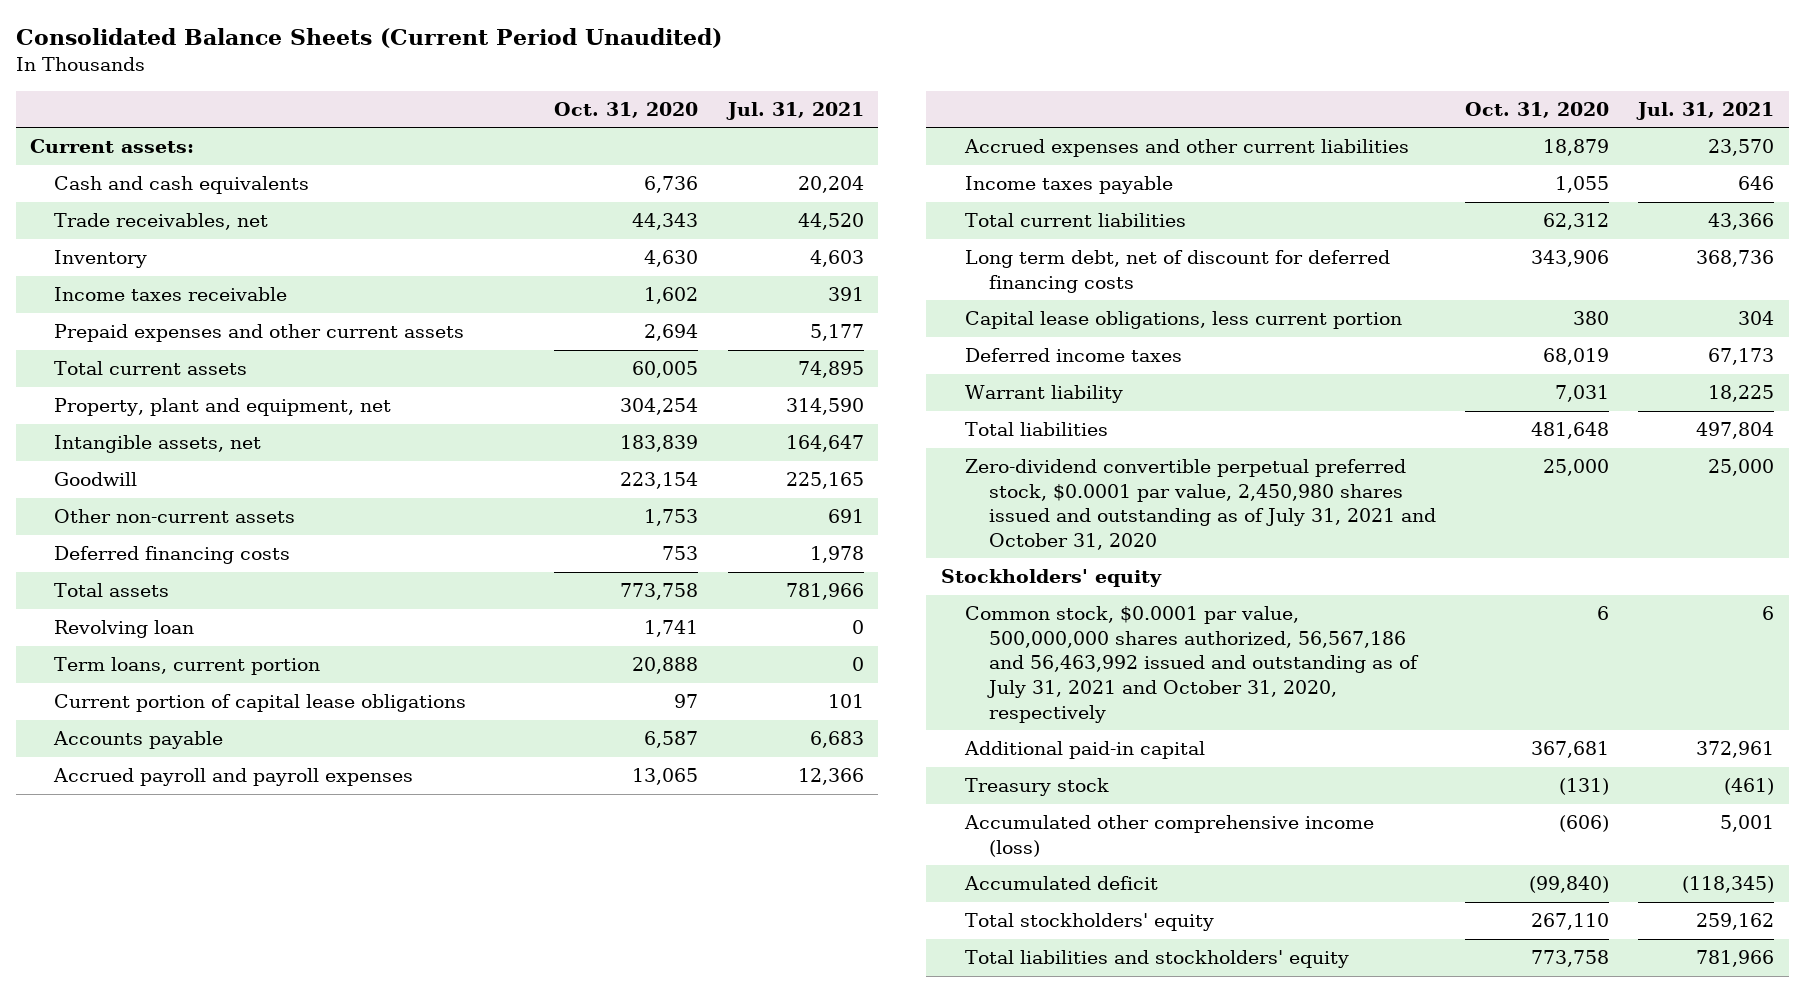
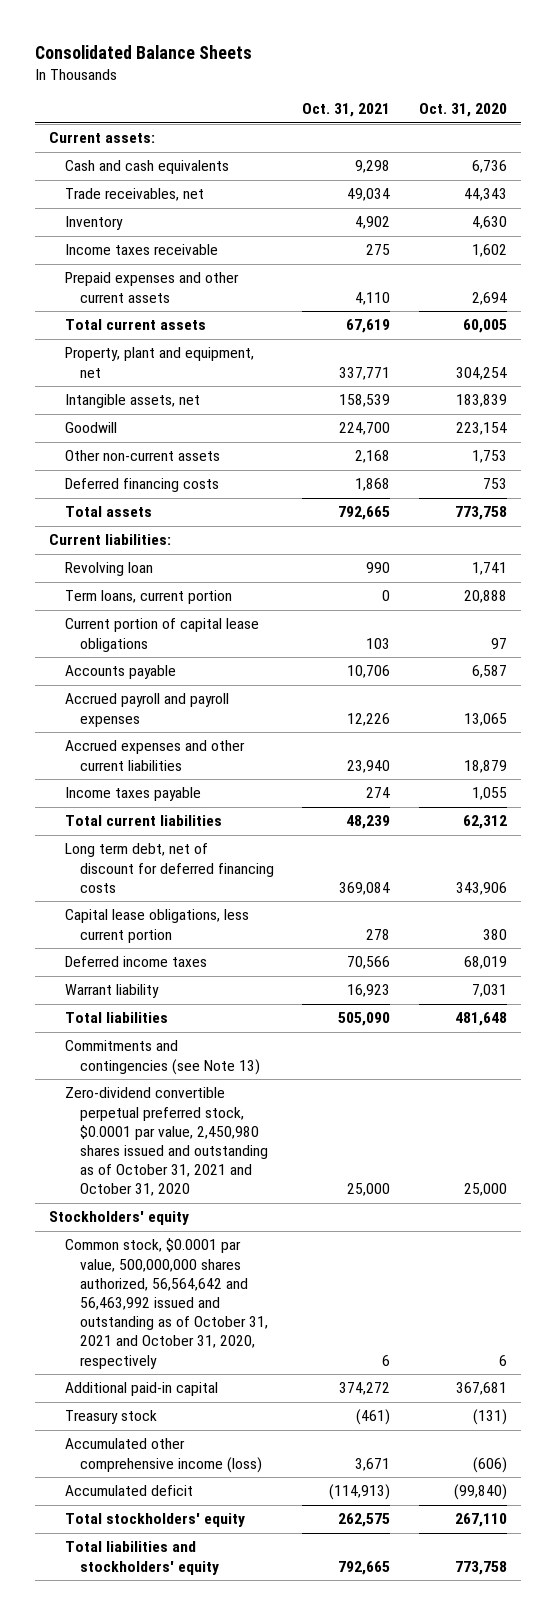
- Consolidated Balance Sheets (Current Period Unaudited)
+ Consolidated Balance Sheets
- | Oct. 31, 2020 | Jul. 31, 2021
+ | Oct. 31, 2021 | Oct. 31, 2020
+ Current liabilities:
- Zero-dividend convertible perpetual preferred stock, $0.0001 par value, 2,450,980 shares issued and outstanding as of July 31, 2021 and October 31, 2020 | 25,000 | 25,000
+ Commitments and contingencies (see Note 13)
+ Zero-dividend convertible perpetual preferred stock, $0.0001 par value, 2,450,980 shares issued and outstanding as of October 31, 2021 and October 31, 2020 | 25,000 | 25,000
- Common stock, $0.0001 par value, 500,000,000 shares authorized, 56,567,186 and 56,463,992 issued and outstanding as of July 31, 2021 and October 31, 2020, respectively | 6 | 6
+ Common stock, $0.0001 par value, 500,000,000 shares authorized, 56,564,642 and 56,463,992 issued and outstanding as of October 31, 2021 and October 31, 2020, respectively | 6 | 6

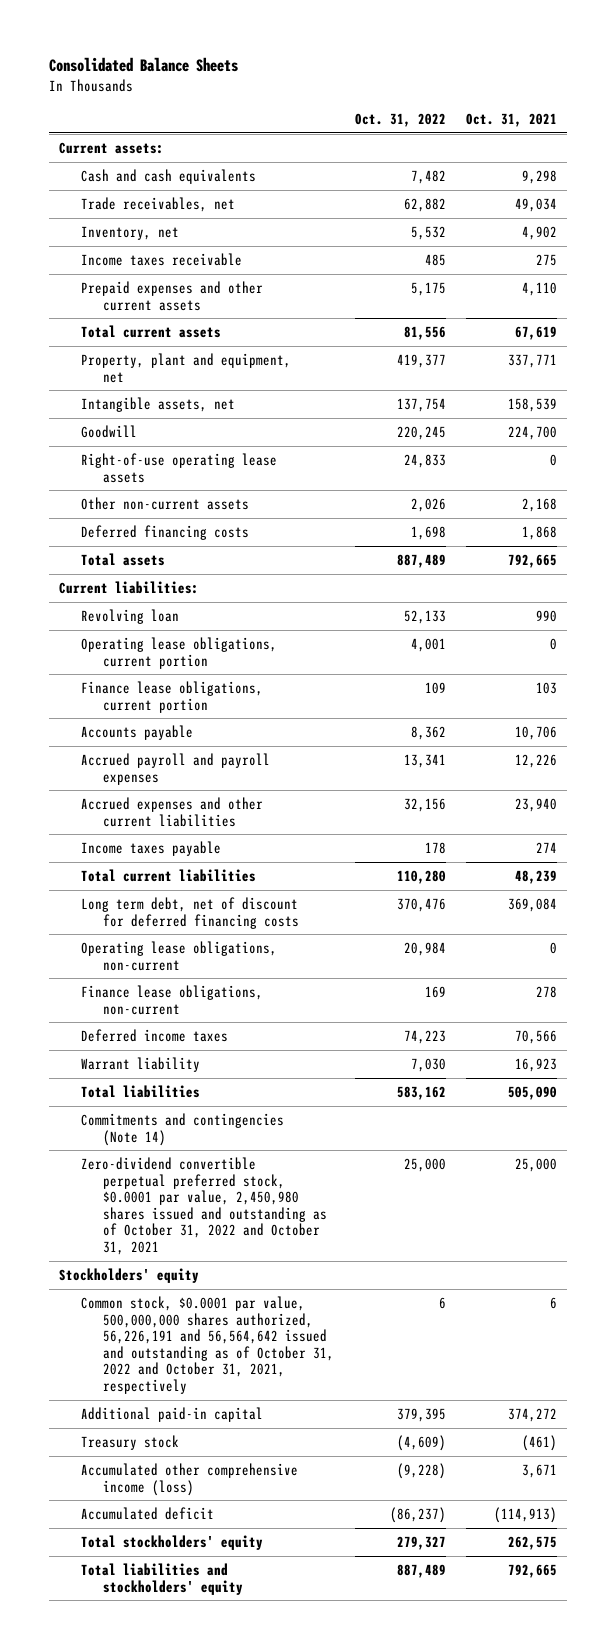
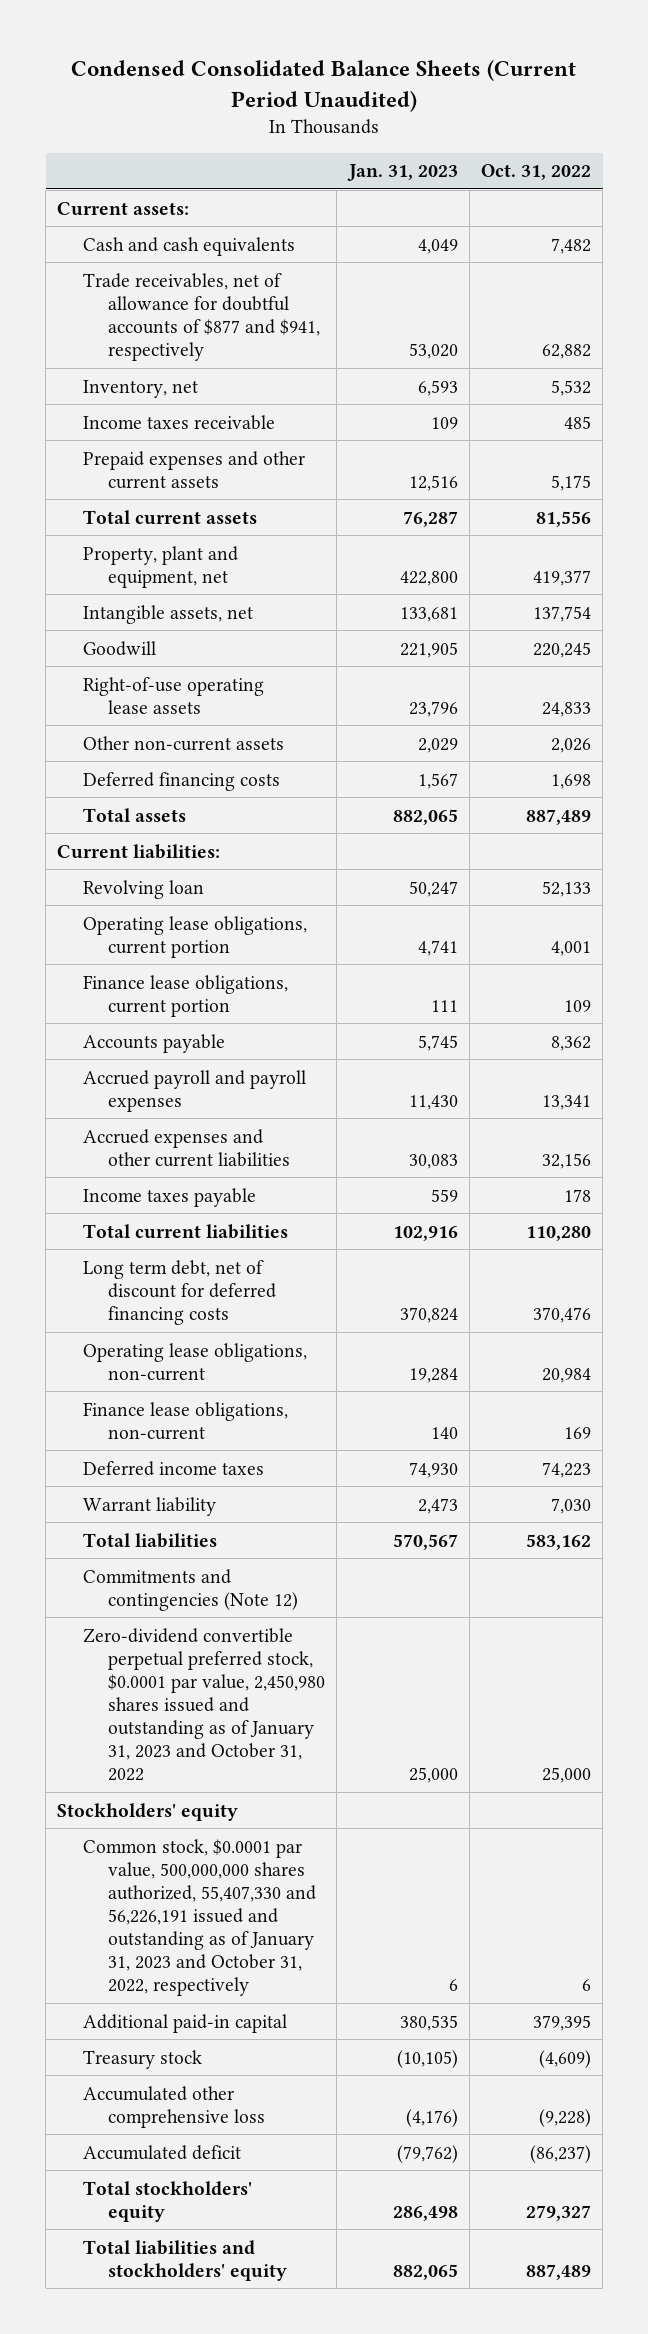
- Consolidated Balance Sheets
+ Condensed Consolidated Balance Sheets (Current Period Unaudited)
- | Oct. 31, 2022 | Oct. 31, 2021
+ | Jan. 31, 2023 | Oct. 31, 2022
- Trade receivables, net | 62,882 | 49,034
+ Trade receivables, net of allowance for doubtful accounts of $877 and $941, respectively | 53,020 | 62,882
- Commitments and contingencies (Note 14)
- Zero-dividend convertible perpetual preferred stock, $0.0001 par value, 2,450,980 shares issued and outstanding as of October 31, 2022 and October 31, 2021 | 25,000 | 25,000
+ Commitments and contingencies (Note 12)
+ Zero-dividend convertible perpetual preferred stock, $0.0001 par value, 2,450,980 shares issued and outstanding as of January 31, 2023 and October 31, 2022 | 25,000 | 25,000
- Common stock, $0.0001 par value, 500,000,000 shares authorized, 56,226,191 and 56,564,642 issued and outstanding as of October 31, 2022 and October 31, 2021, respectively | 6 | 6
+ Common stock, $0.0001 par value, 500,000,000 shares authorized, 55,407,330 and 56,226,191 issued and outstanding as of January 31, 2023 and October 31, 2022, respectively | 6 | 6
- Accumulated other comprehensive income (loss) | (9,228) | 3,671
+ Accumulated other comprehensive loss | (4,176) | (9,228)

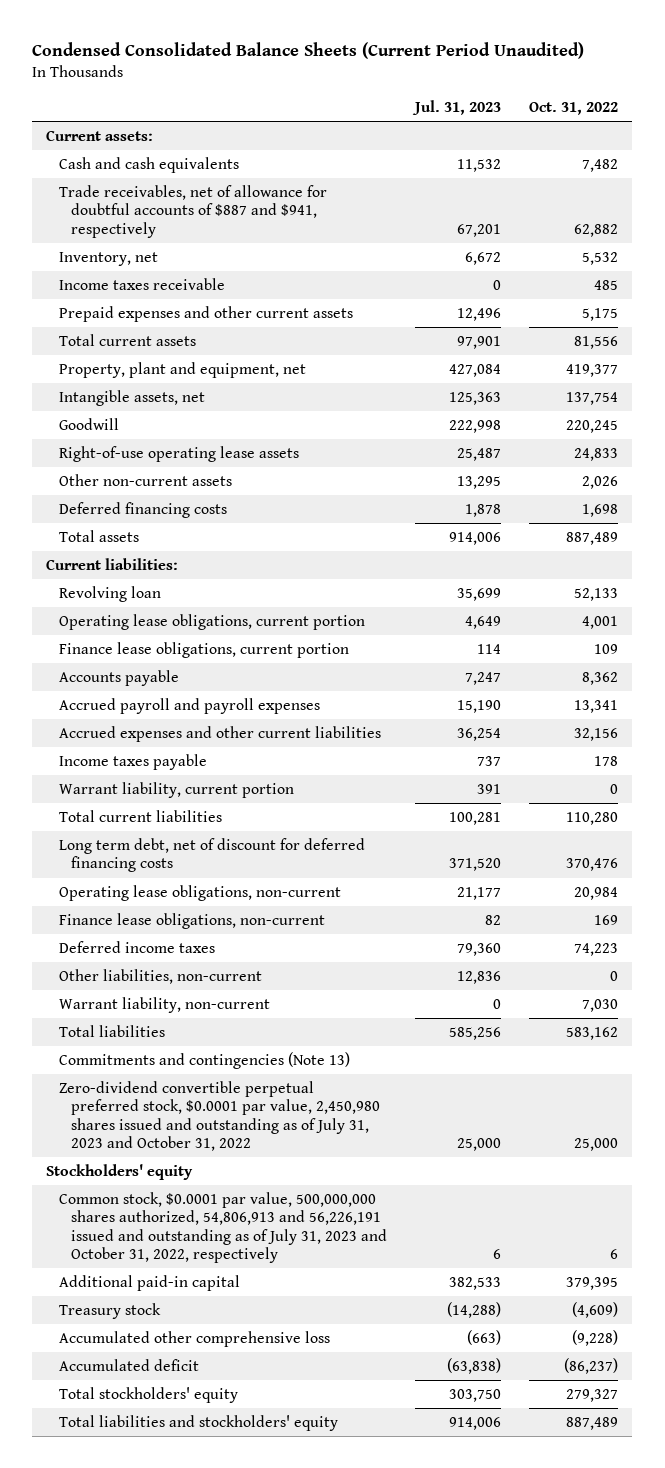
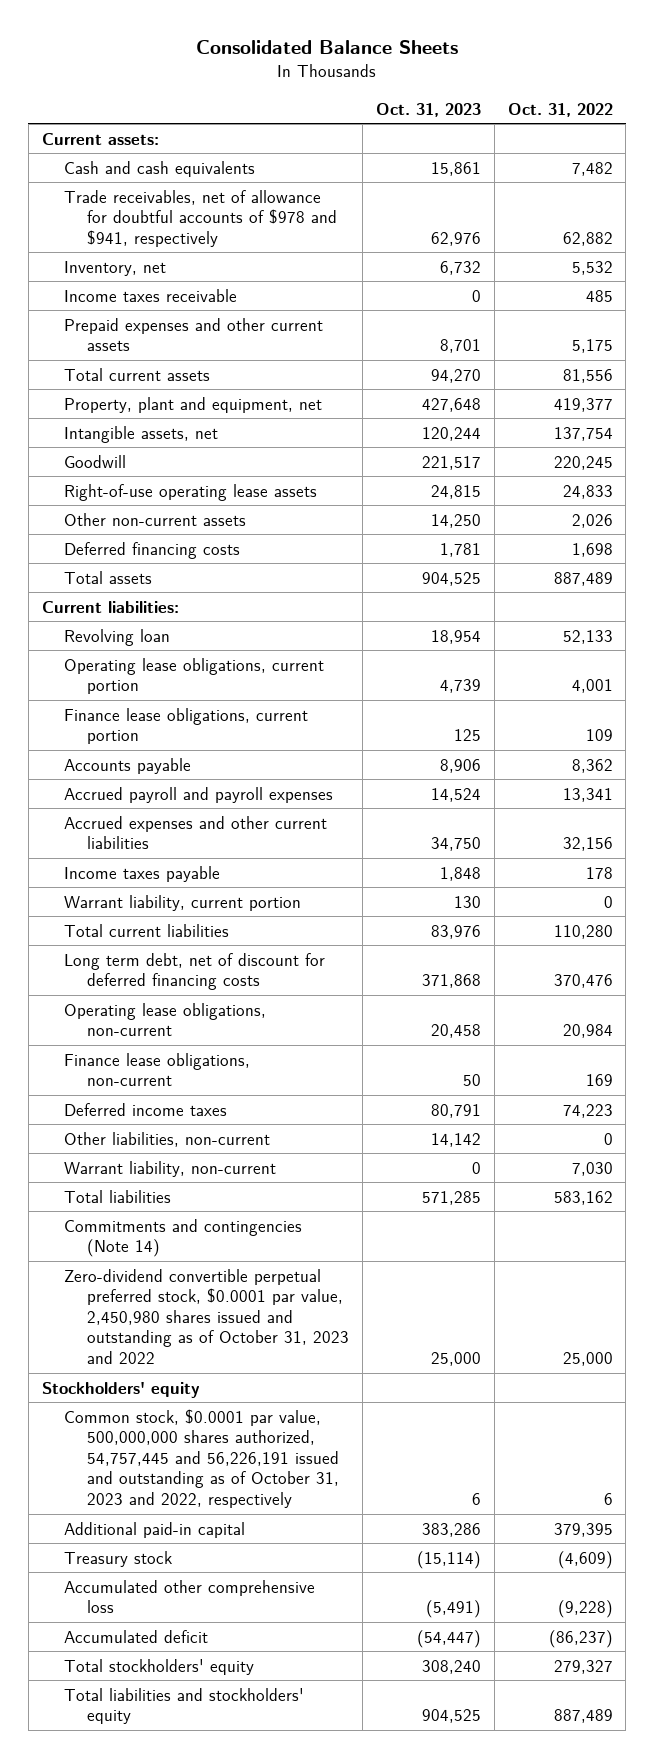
- Condensed Consolidated Balance Sheets (Current Period Unaudited)
+ Consolidated Balance Sheets
- | Jul. 31, 2023 | Oct. 31, 2022
+ | Oct. 31, 2023 | Oct. 31, 2022
- Trade receivables, net of allowance for doubtful accounts of $887 and $941, respectively | 67,201 | 62,882
+ Trade receivables, net of allowance for doubtful accounts of $978 and $941, respectively | 62,976 | 62,882
- Commitments and contingencies (Note 13)
- Zero-dividend convertible perpetual preferred stock, $0.0001 par value, 2,450,980 shares issued and outstanding as of July 31, 2023 and October 31, 2022 | 25,000 | 25,000
+ Commitments and contingencies (Note 14)
+ Zero-dividend convertible perpetual preferred stock, $0.0001 par value, 2,450,980 shares issued and outstanding as of October 31, 2023 and 2022 | 25,000 | 25,000
- Common stock, $0.0001 par value, 500,000,000 shares authorized, 54,806,913 and 56,226,191 issued and outstanding as of July 31, 2023 and October 31, 2022, respectively | 6 | 6
+ Common stock, $0.0001 par value, 500,000,000 shares authorized, 54,757,445 and 56,226,191 issued and outstanding as of October 31, 2023 and 2022, respectively | 6 | 6

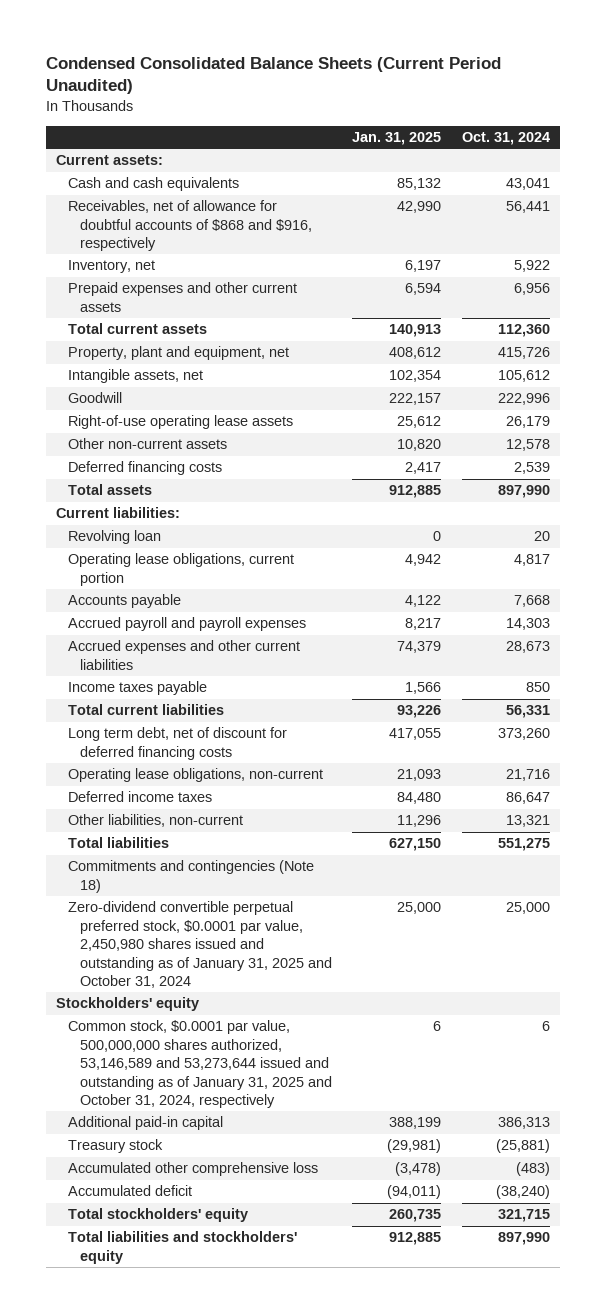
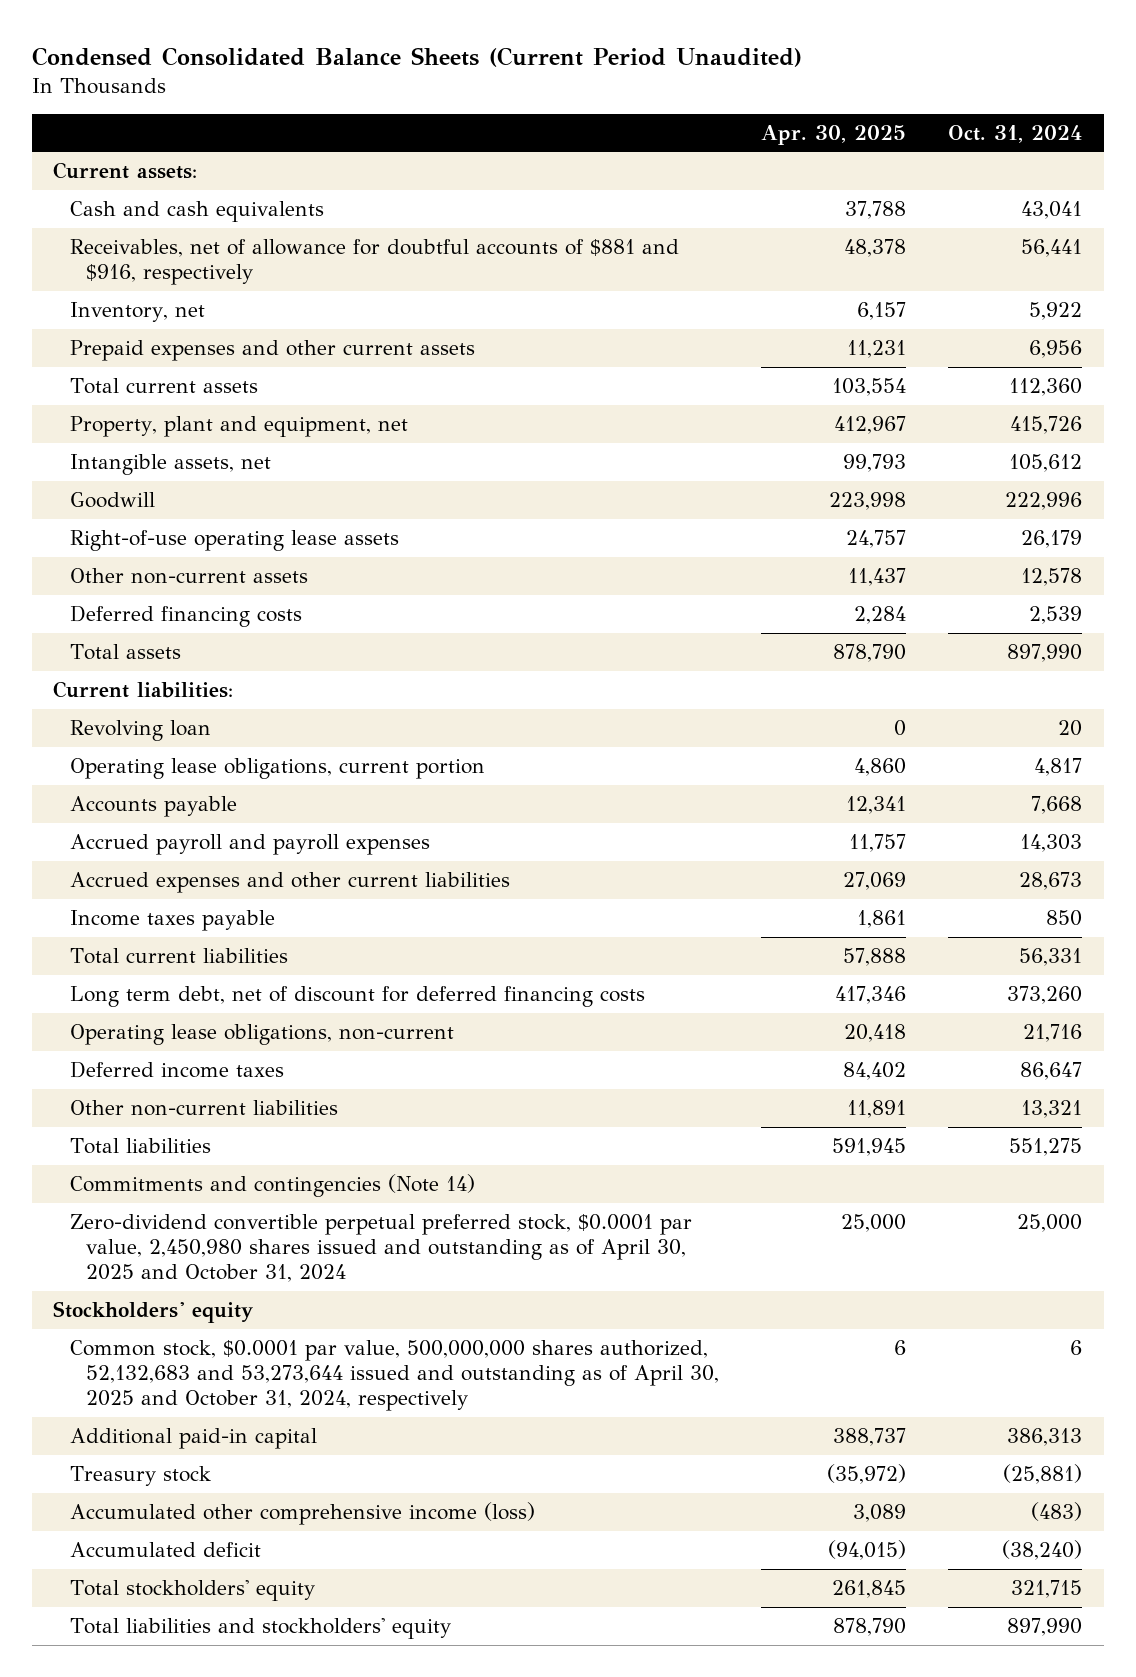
- | Jan. 31, 2025 | Oct. 31, 2024
+ | Apr. 30, 2025 | Oct. 31, 2024
- Receivables, net of allowance for doubtful accounts of $868 and $916, respectively | 42,990 | 56,441
+ Receivables, net of allowance for doubtful accounts of $881 and $916, respectively | 48,378 | 56,441
- Other liabilities, non-current | 11,296 | 13,321
+ Other non-current liabilities | 11,891 | 13,321
- Commitments and contingencies (Note 18)
- Zero-dividend convertible perpetual preferred stock, $0.0001 par value, 2,450,980 shares issued and outstanding as of January 31, 2025 and October 31, 2024 | 25,000 | 25,000
+ Commitments and contingencies (Note 14)
+ Zero-dividend convertible perpetual preferred stock, $0.0001 par value, 2,450,980 shares issued and outstanding as of April 30, 2025 and October 31, 2024 | 25,000 | 25,000
- Common stock, $0.0001 par value, 500,000,000 shares authorized, 53,146,589 and 53,273,644 issued and outstanding as of January 31, 2025 and October 31, 2024, respectively | 6 | 6
+ Common stock, $0.0001 par value, 500,000,000 shares authorized, 52,132,683 and 53,273,644 issued and outstanding as of April 30, 2025 and October 31, 2024, respectively | 6 | 6
- Accumulated other comprehensive loss | (3,478) | (483)
+ Accumulated other comprehensive income (loss) | 3,089 | (483)

